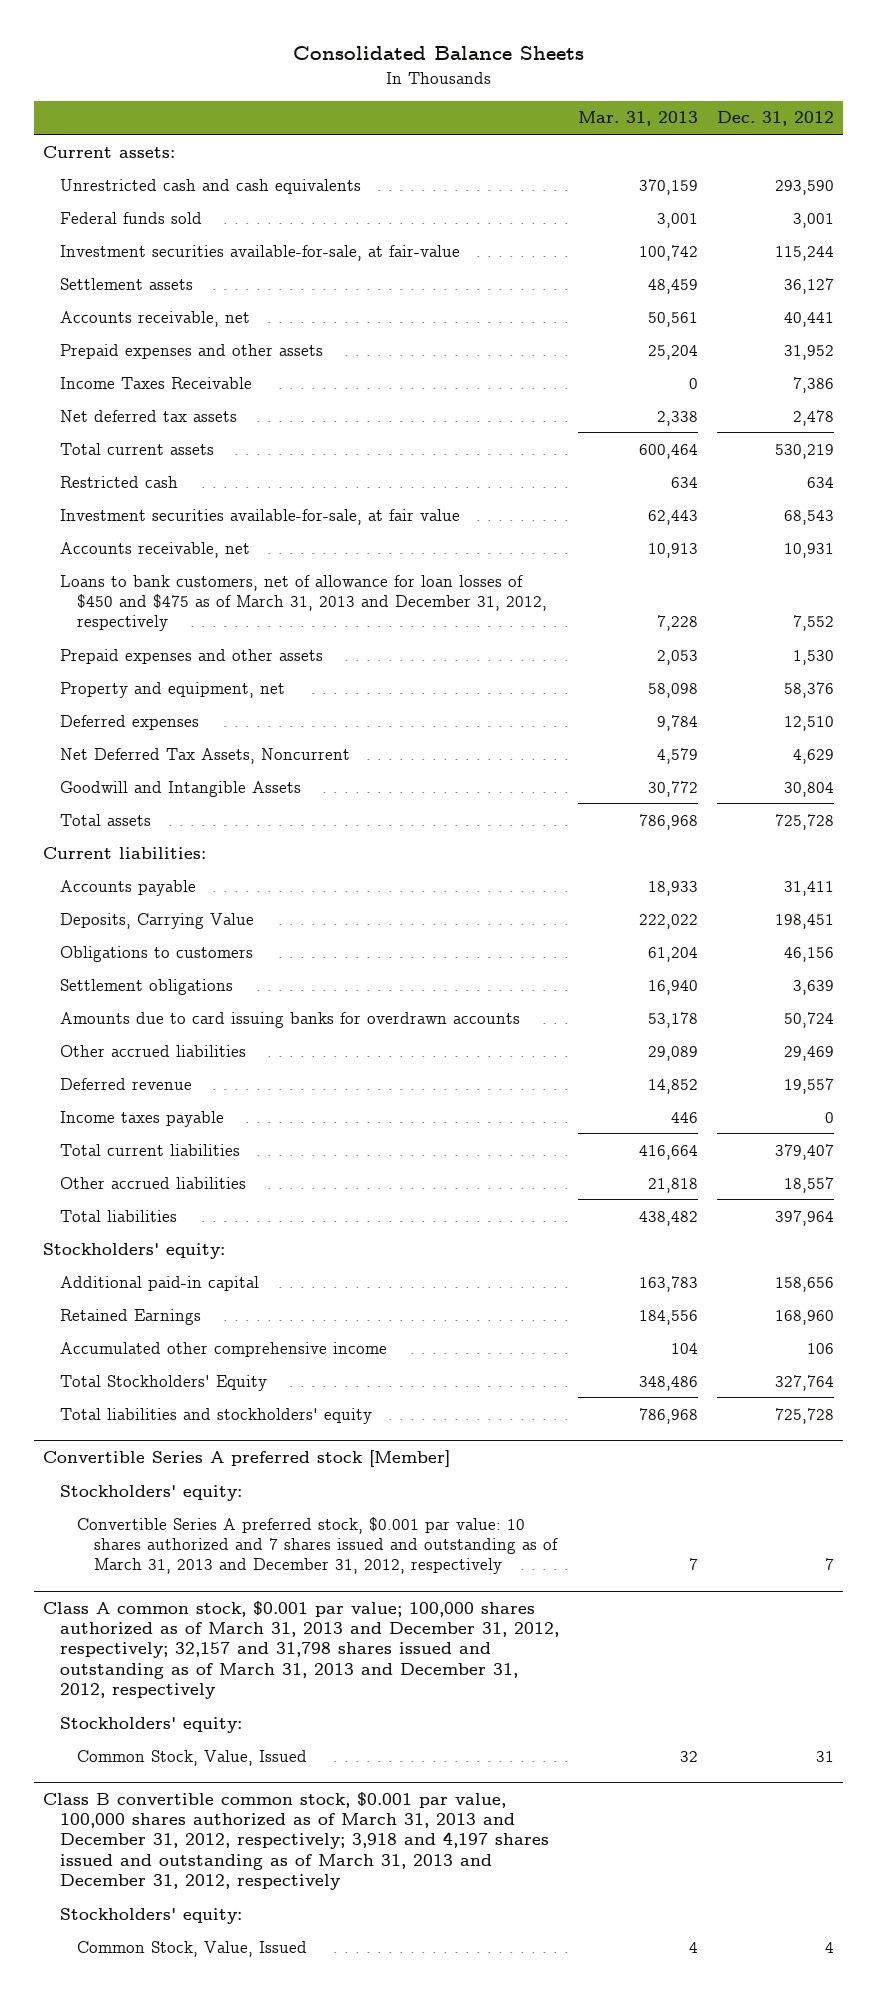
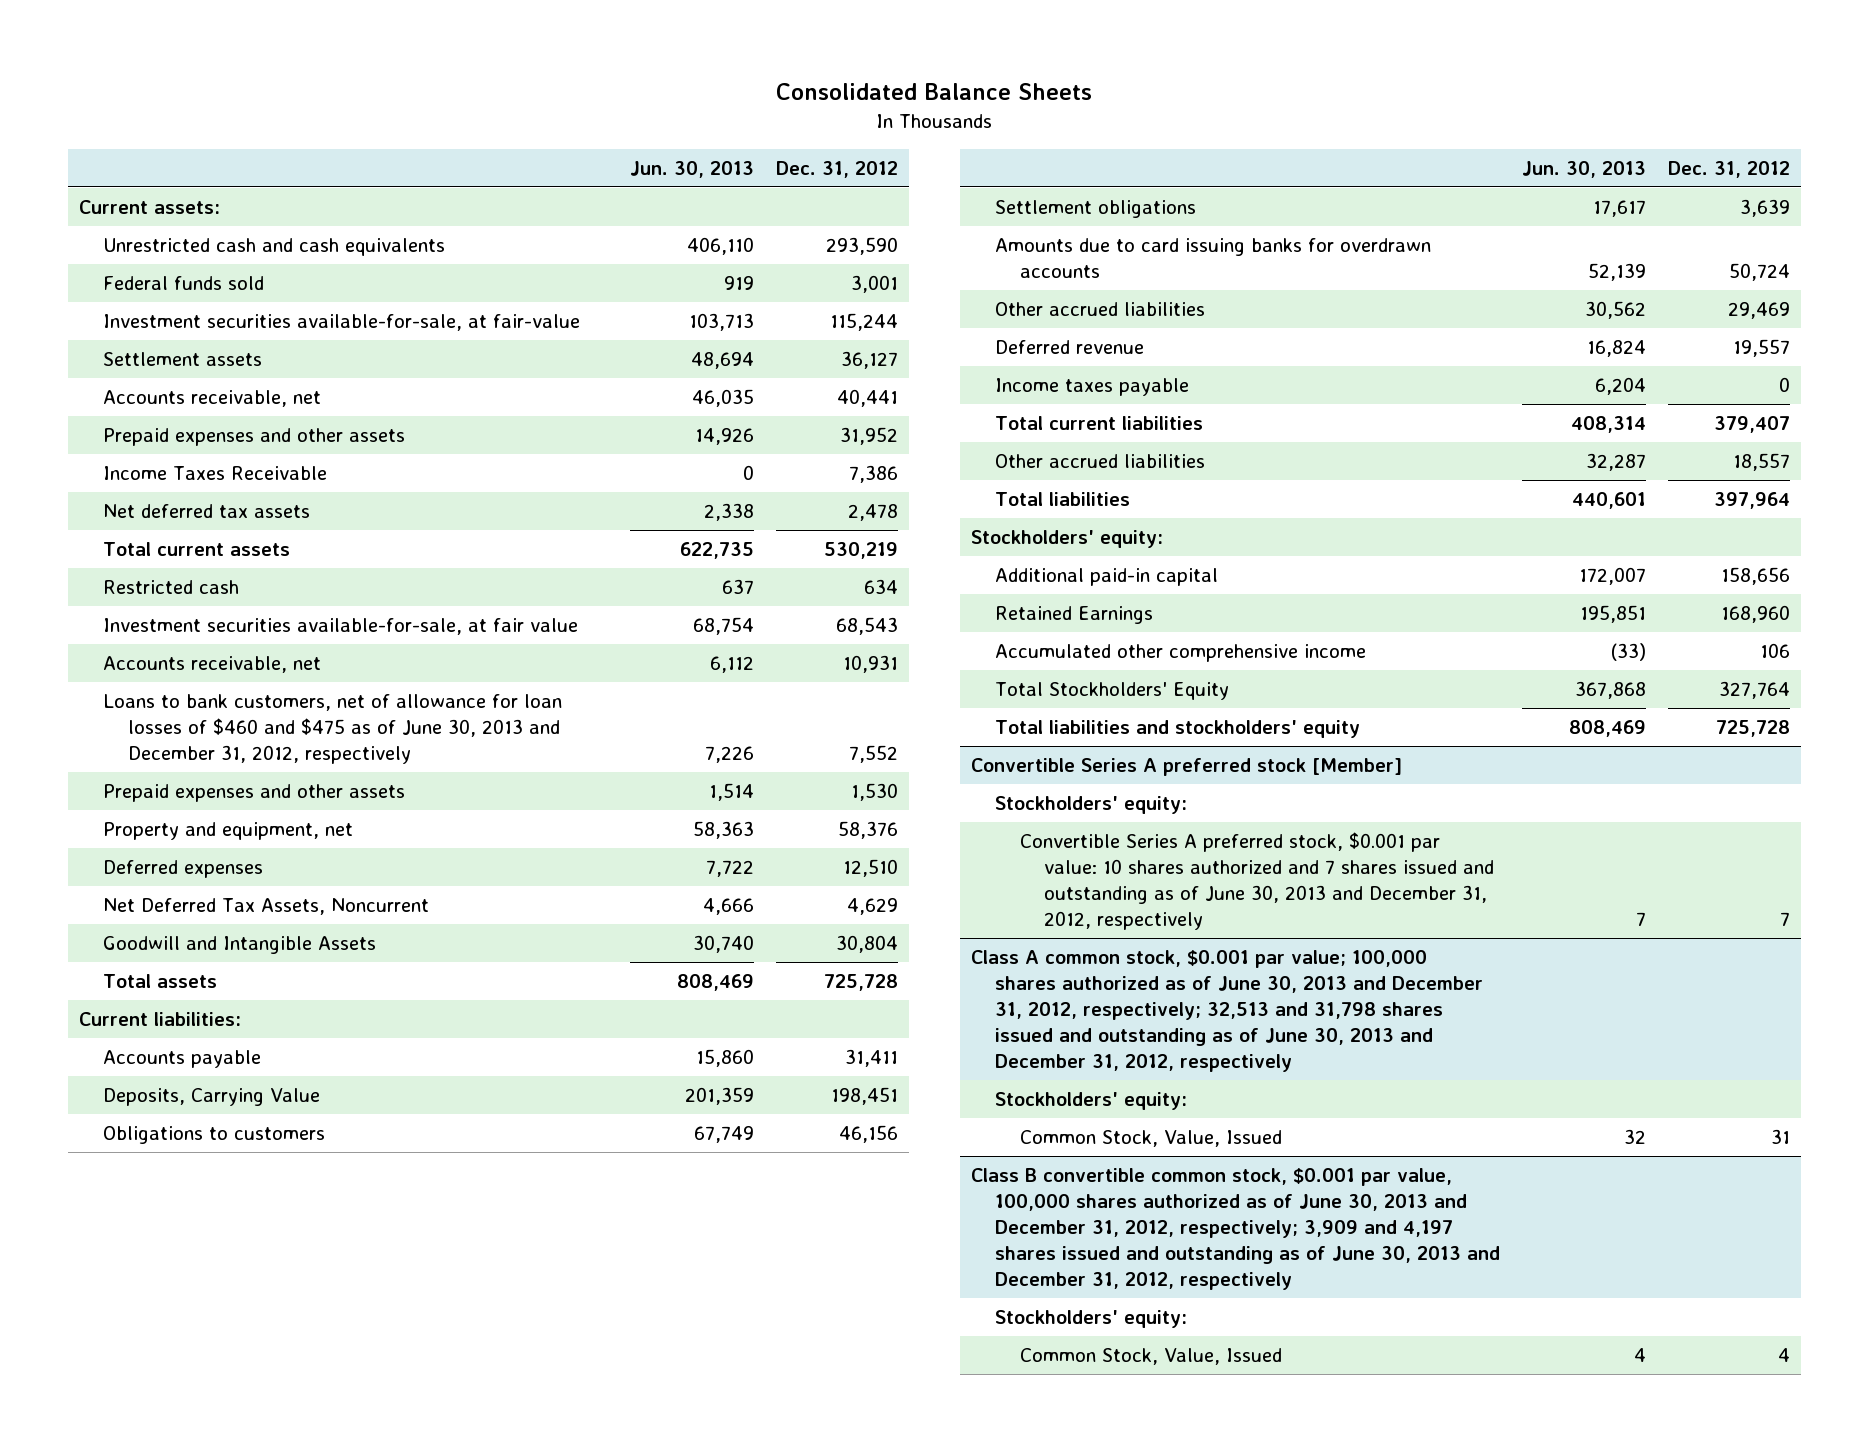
- | Mar. 31, 2013 | Dec. 31, 2012
+ | Jun. 30, 2013 | Dec. 31, 2012
- Loans to bank customers, net of allowance for loan losses of $450 and $475 as of March 31, 2013 and December 31, 2012, respectively | 7,228 | 7,552
+ Loans to bank customers, net of allowance for loan losses of $460 and $475 as of June 30, 2013 and December 31, 2012, respectively | 7,226 | 7,552
@ Convertible Series A preferred stock [Member]
- Convertible Series A preferred stock, $0.001 par value: 10 shares authorized and 7 shares issued and outstanding as of March 31, 2013 and December 31, 2012, respectively | 7 | 7
- Class A common stock, $0.001 par value; 100,000 shares authorized as of March 31, 2013 and December 31, 2012, respectively; 32,157 and 31,798 shares issued and outstanding as of March 31, 2013 and December 31, 2012, respectively
@ Convertible Series A preferred stock [Member]
+ Convertible Series A preferred stock, $0.001 par value: 10 shares authorized and 7 shares issued and outstanding as of June 30, 2013 and December 31, 2012, respectively | 7 | 7
+ Class A common stock, $0.001 par value; 100,000 shares authorized as of June 30, 2013 and December 31, 2012, respectively; 32,513 and 31,798 shares issued and outstanding as of June 30, 2013 and December 31, 2012, respectively
- Class B convertible common stock, $0.001 par value, 100,000 shares authorized as of March 31, 2013 and December 31, 2012, respectively; 3,918 and 4,197 shares issued and outstanding as of March 31, 2013 and December 31, 2012, respectively
+ Class B convertible common stock, $0.001 par value, 100,000 shares authorized as of June 30, 2013 and December 31, 2012, respectively; 3,909 and 4,197 shares issued and outstanding as of June 30, 2013 and December 31, 2012, respectively

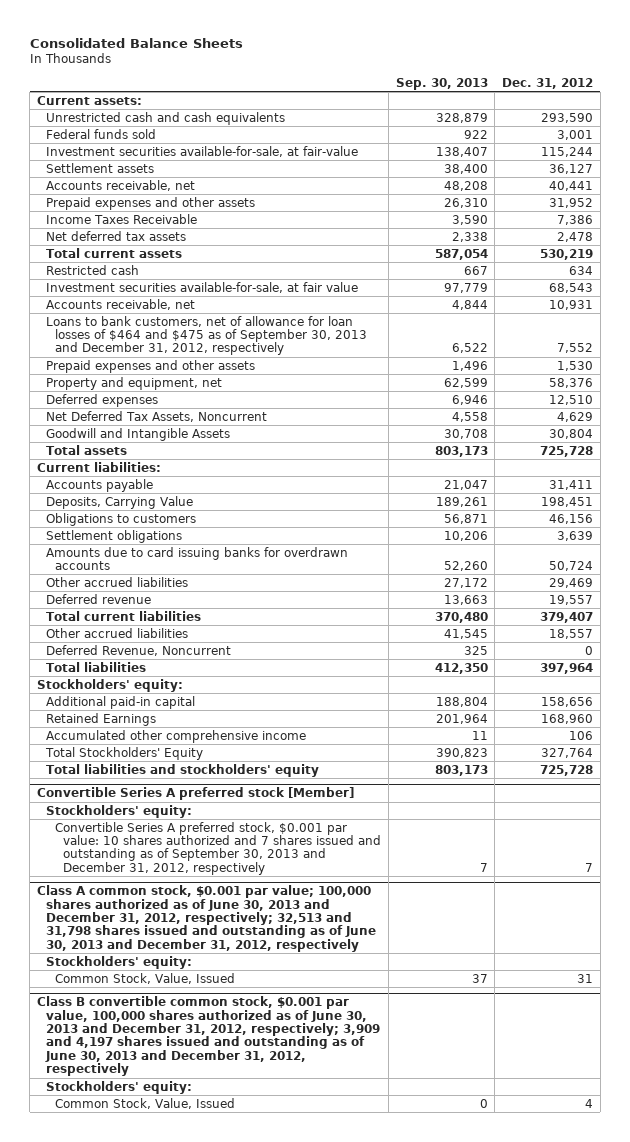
- | Jun. 30, 2013 | Dec. 31, 2012
+ | Sep. 30, 2013 | Dec. 31, 2012
- Loans to bank customers, net of allowance for loan losses of $460 and $475 as of June 30, 2013 and December 31, 2012, respectively | 7,226 | 7,552
+ Loans to bank customers, net of allowance for loan losses of $464 and $475 as of September 30, 2013 and December 31, 2012, respectively | 6,522 | 7,552
- Income taxes payable | 6,204 | 0
+ Deferred Revenue, Noncurrent | 325 | 0
@ Convertible Series A preferred stock [Member]
- Convertible Series A preferred stock, $0.001 par value: 10 shares authorized and 7 shares issued and outstanding as of June 30, 2013 and December 31, 2012, respectively | 7 | 7
+ Convertible Series A preferred stock, $0.001 par value: 10 shares authorized and 7 shares issued and outstanding as of September 30, 2013 and December 31, 2012, respectively | 7 | 7

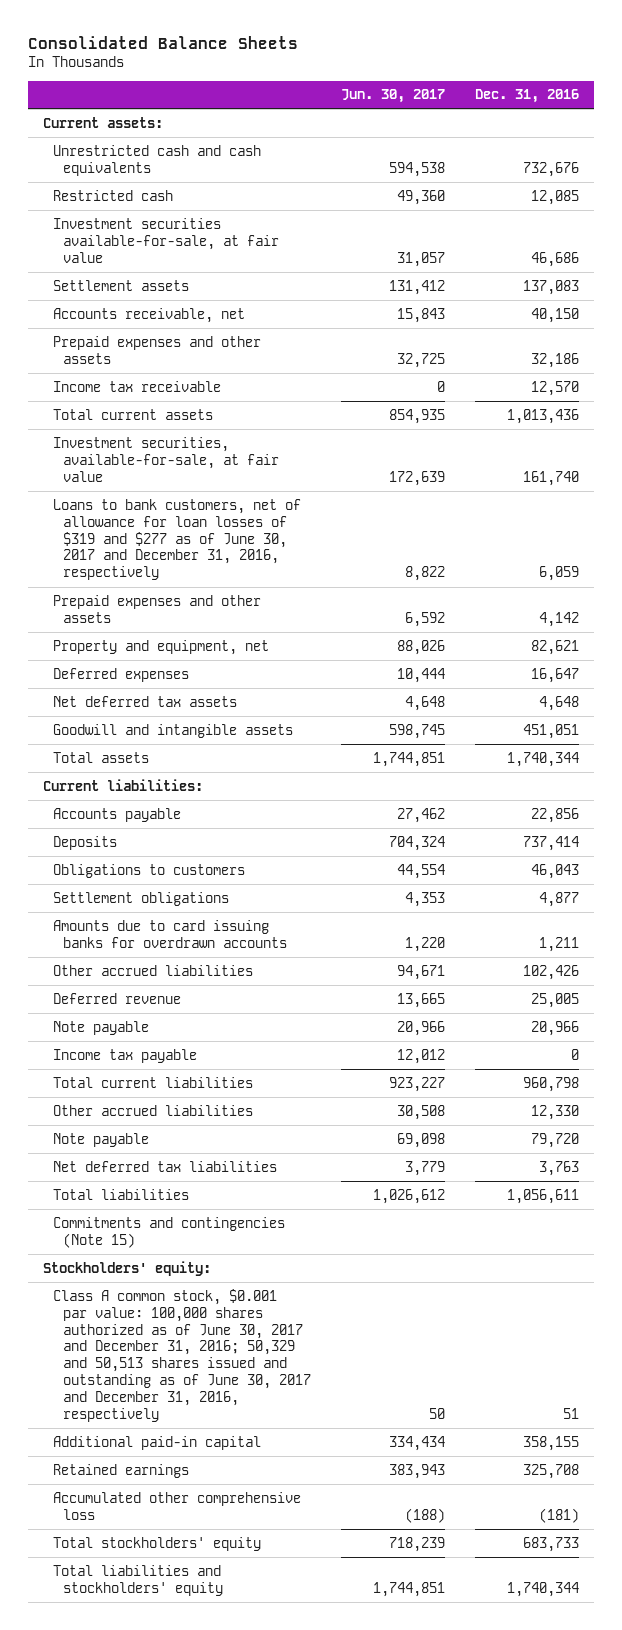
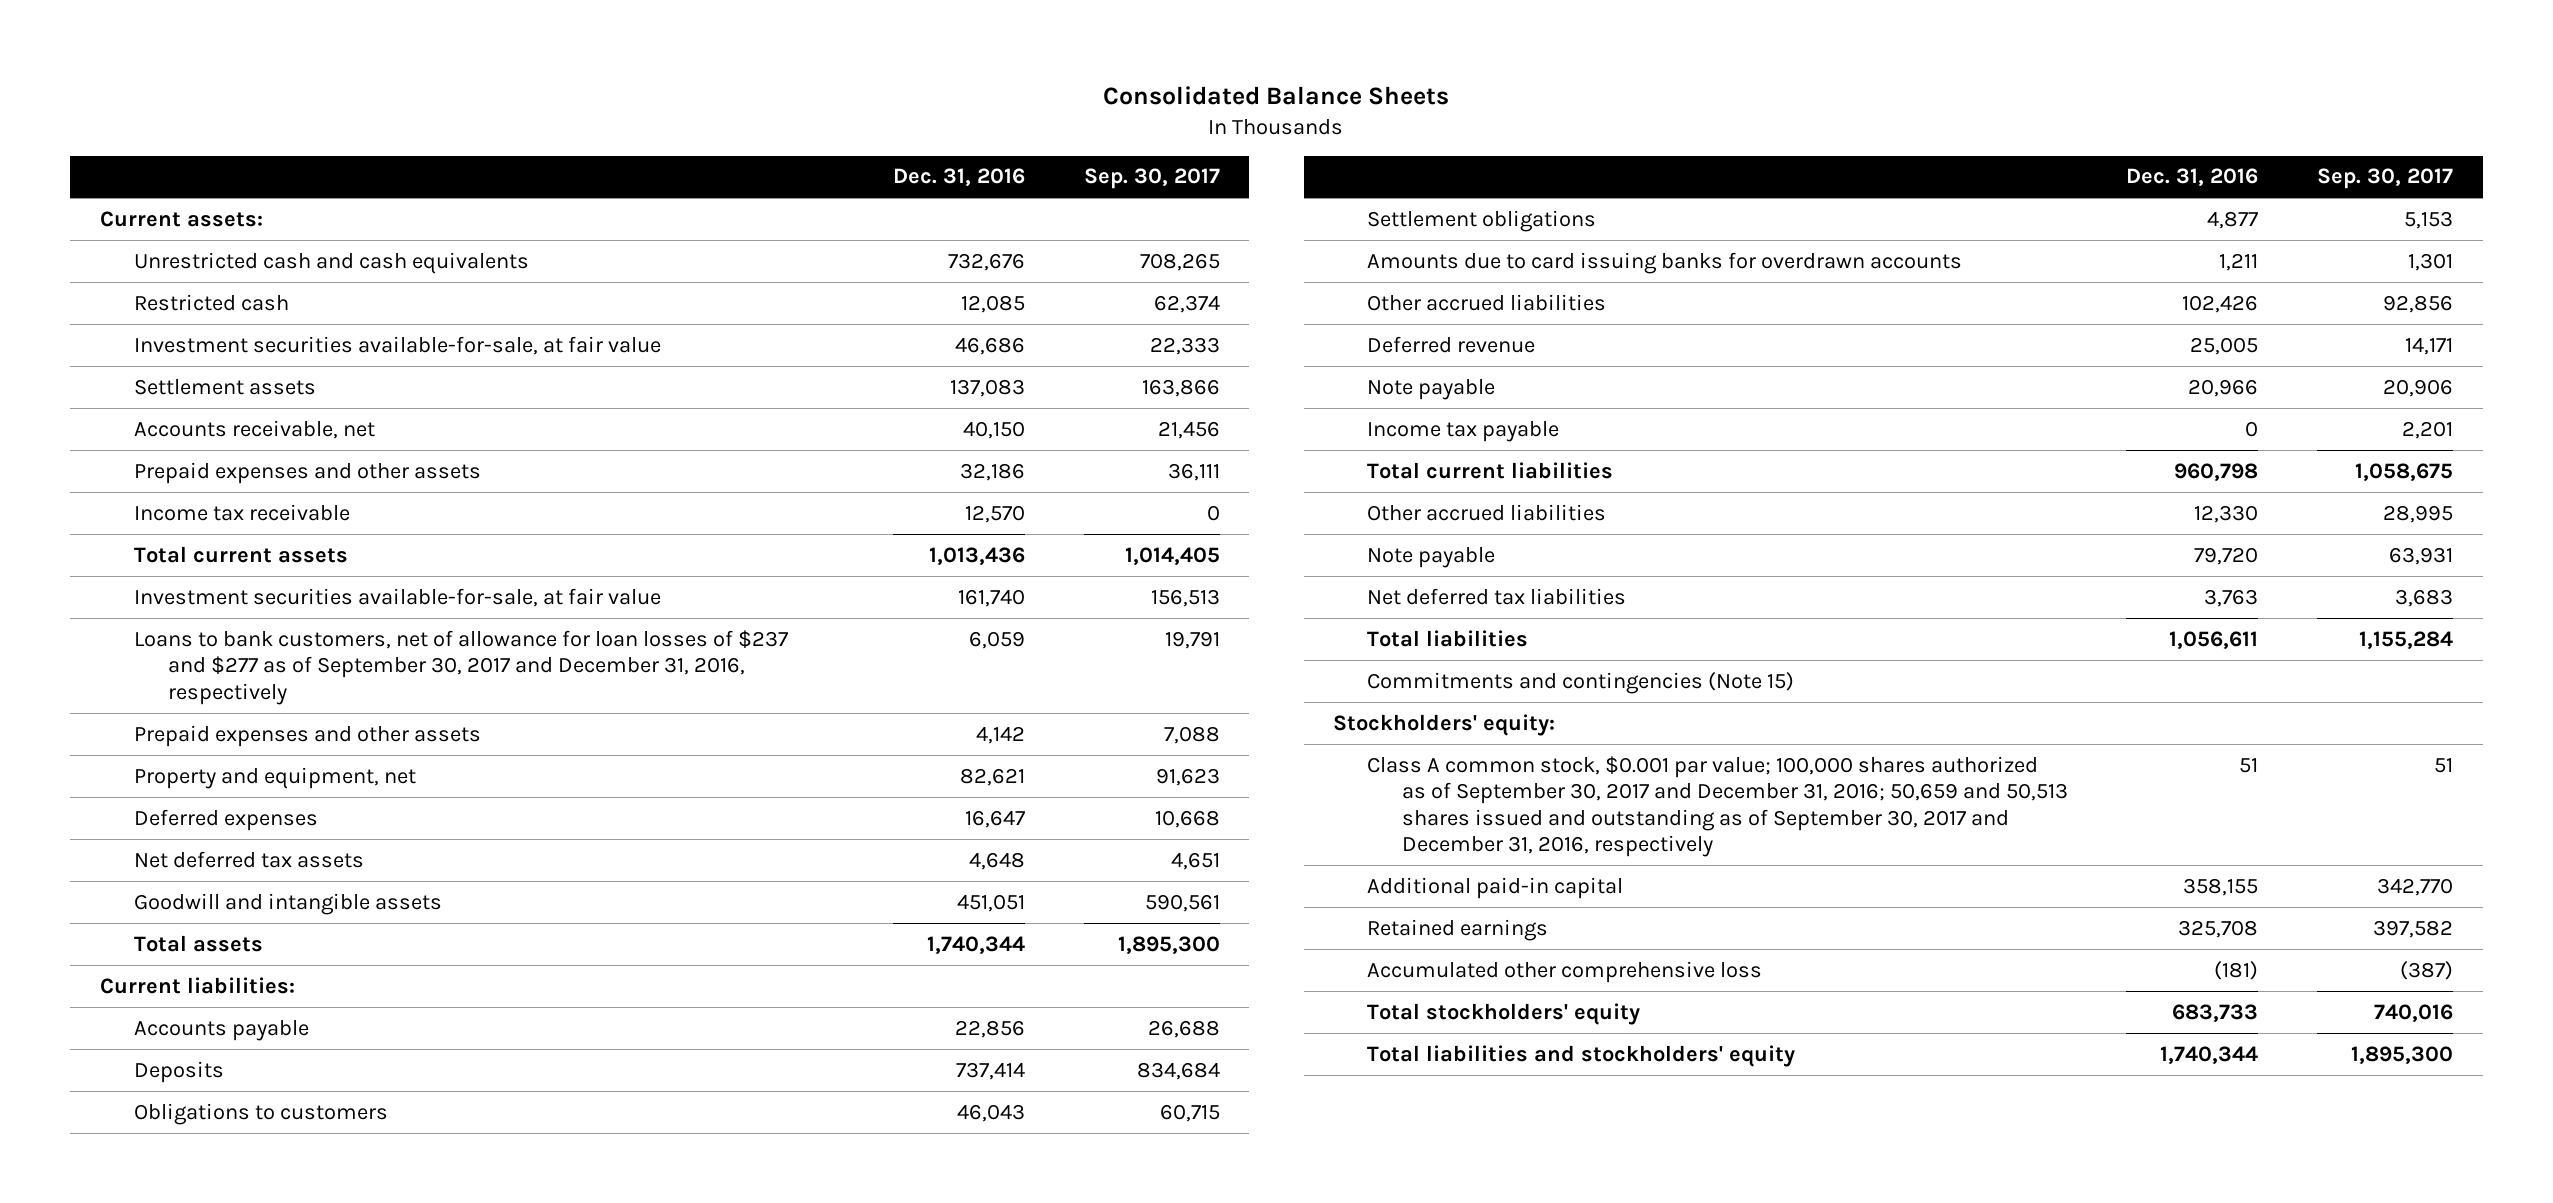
- | Jun. 30, 2017 | Dec. 31, 2016
+ | Dec. 31, 2016 | Sep. 30, 2017
- Investment securities, available-for-sale, at fair value | 172,639 | 161,740
- Loans to bank customers, net of allowance for loan losses of $319 and $277 as of June 30, 2017 and December 31, 2016, respectively | 8,822 | 6,059
+ Investment securities available-for-sale, at fair value | 161,740 | 156,513
+ Loans to bank customers, net of allowance for loan losses of $237 and $277 as of September 30, 2017 and December 31, 2016, respectively | 6,059 | 19,791
- Class A common stock, $0.001 par value: 100,000 shares authorized as of June 30, 2017 and December 31, 2016; 50,329 and 50,513 shares issued and outstanding as of June 30, 2017 and December 31, 2016, respectively | 50 | 51
+ Class A common stock, $0.001 par value; 100,000 shares authorized as of September 30, 2017 and December 31, 2016; 50,659 and 50,513 shares issued and outstanding as of September 30, 2017 and December 31, 2016, respectively | 51 | 51

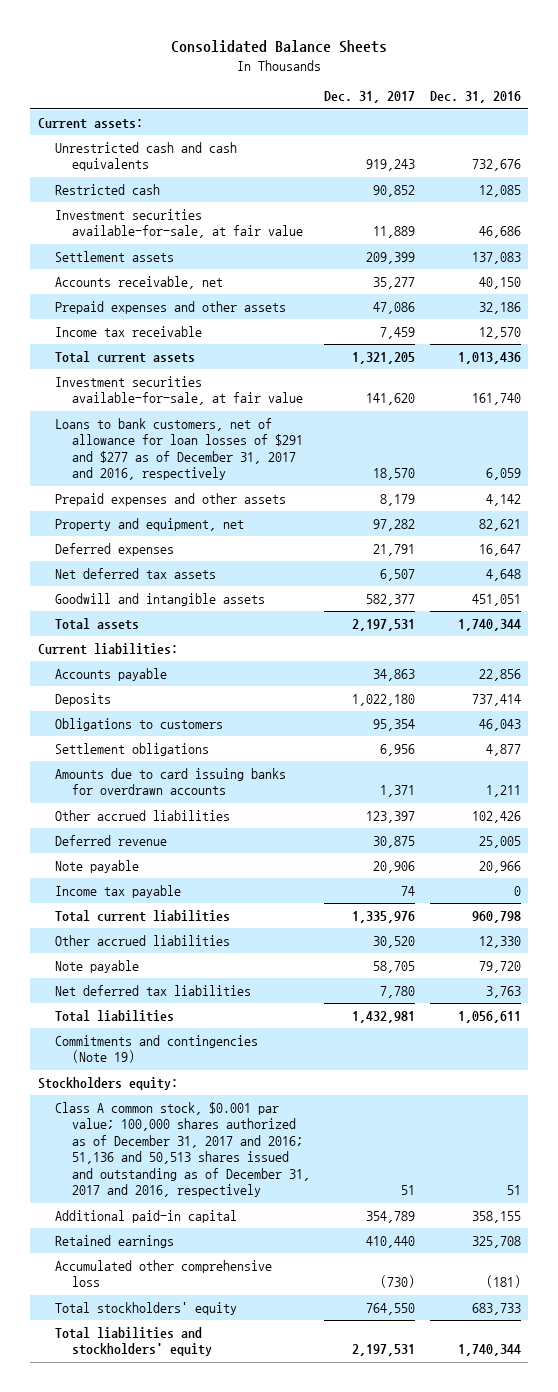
- | Dec. 31, 2016 | Sep. 30, 2017
+ | Dec. 31, 2017 | Dec. 31, 2016
- Loans to bank customers, net of allowance for loan losses of $237 and $277 as of September 30, 2017 and December 31, 2016, respectively | 6,059 | 19,791
+ Loans to bank customers, net of allowance for loan losses of $291 and $277 as of December 31, 2017 and 2016, respectively | 18,570 | 6,059
- Commitments and contingencies (Note 15)
- Stockholders' equity:
- Class A common stock, $0.001 par value; 100,000 shares authorized as of September 30, 2017 and December 31, 2016; 50,659 and 50,513 shares issued and outstanding as of September 30, 2017 and December 31, 2016, respectively | 51 | 51
+ Commitments and contingencies (Note 19)
+ Stockholders equity:
+ Class A common stock, $0.001 par value; 100,000 shares authorized as of December 31, 2017 and 2016; 51,136 and 50,513 shares issued and outstanding as of December 31, 2017 and 2016, respectively | 51 | 51

